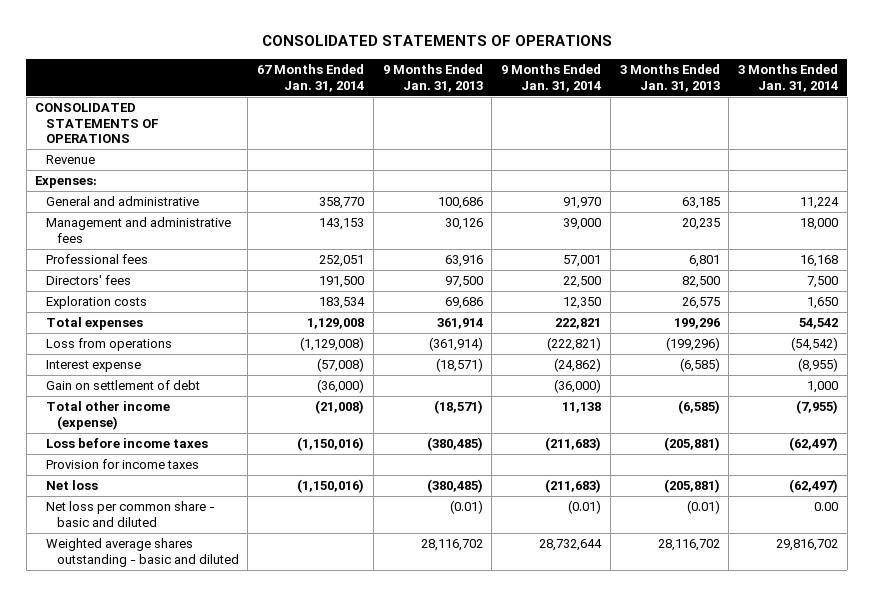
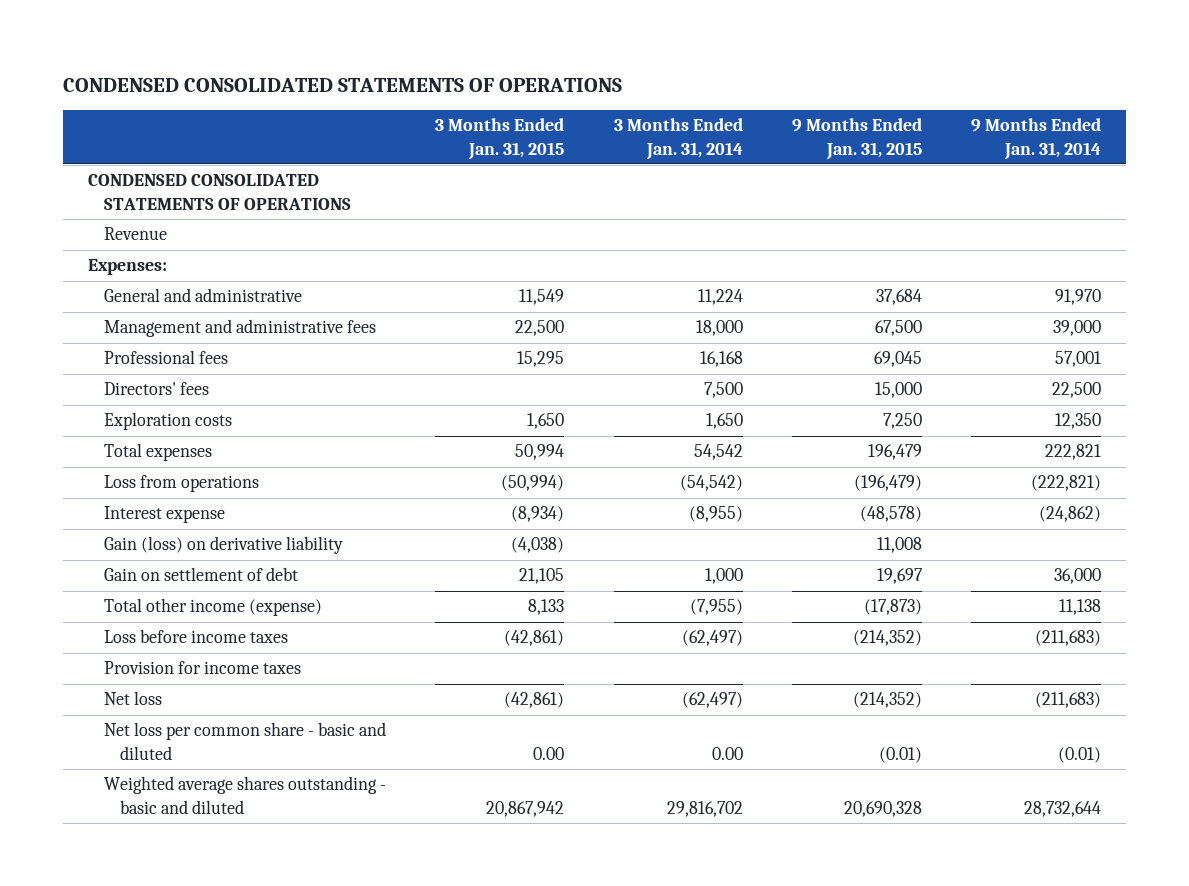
- CONSOLIDATED STATEMENTS OF OPERATIONS
+ CONDENSED CONSOLIDATED STATEMENTS OF OPERATIONS
- | 67 Months Ended Jan. 31, 2014 | 9 Months Ended Jan. 31, 2013 | 9 Months Ended Jan. 31, 2014 | 3 Months Ended Jan. 31, 2013 | 3 Months Ended Jan. 31, 2014
+ | 3 Months Ended Jan. 31, 2015 | 3 Months Ended Jan. 31, 2014 | 9 Months Ended Jan. 31, 2015 | 9 Months Ended Jan. 31, 2014
- CONSOLIDATED STATEMENTS OF OPERATIONS
+ CONDENSED CONSOLIDATED STATEMENTS OF OPERATIONS
- Gain on settlement of debt | (36,000) | | (36,000) | | 1,000
+ Gain (loss) on derivative liability | (4,038) | | 11,008 |
+ Gain on settlement of debt | 21,105 | 1,000 | 19,697 | 36,000

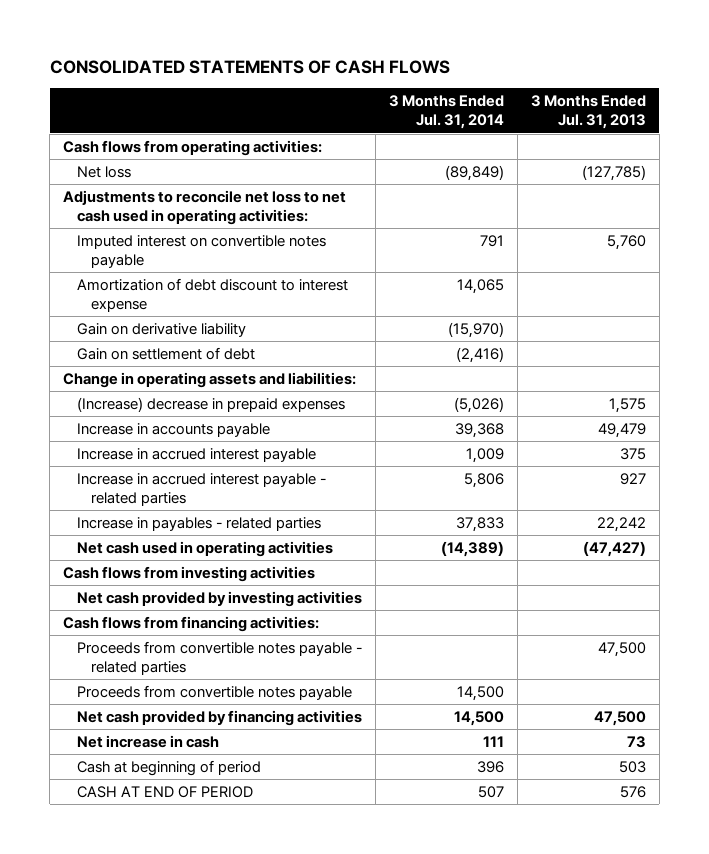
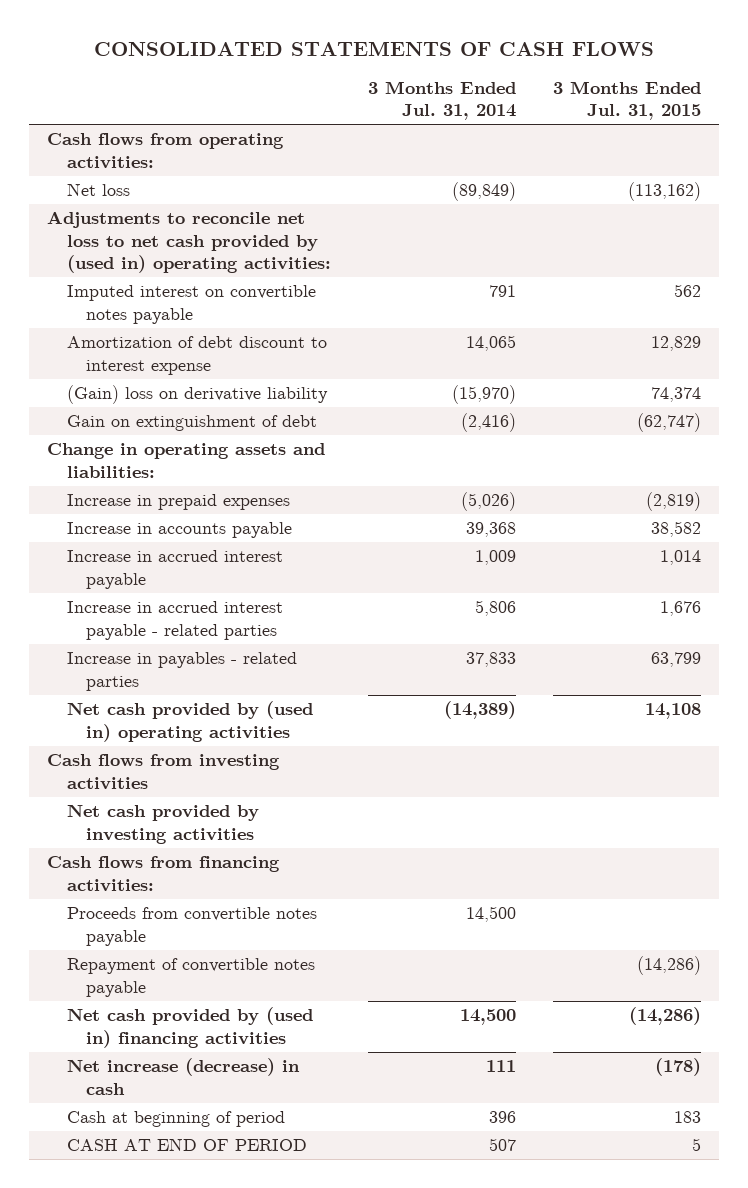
- | 3 Months Ended Jul. 31, 2014 | 3 Months Ended Jul. 31, 2013
+ | 3 Months Ended Jul. 31, 2014 | 3 Months Ended Jul. 31, 2015
- Adjustments to reconcile net loss to net cash used in operating activities:
+ Adjustments to reconcile net loss to net cash provided by (used in) operating activities:
- Gain on derivative liability | (15,970) |
- Gain on settlement of debt | (2,416) |
+ (Gain) loss on derivative liability | (15,970) | 74,374
+ Gain on extinguishment of debt | (2,416) | (62,747)
- (Increase) decrease in prepaid expenses | (5,026) | 1,575
+ Increase in prepaid expenses | (5,026) | (2,819)
- Net cash used in operating activities | (14,389) | (47,427)
+ Net cash provided by (used in) operating activities | (14,389) | 14,108
- Proceeds from convertible notes payable - related parties | | 47,500
- Net cash provided by financing activities | 14,500 | 47,500
- Net increase in cash | 111 | 73
+ Repayment of convertible notes payable | | (14,286)
+ Net cash provided by (used in) financing activities | 14,500 | (14,286)
+ Net increase (decrease) in cash | 111 | (178)

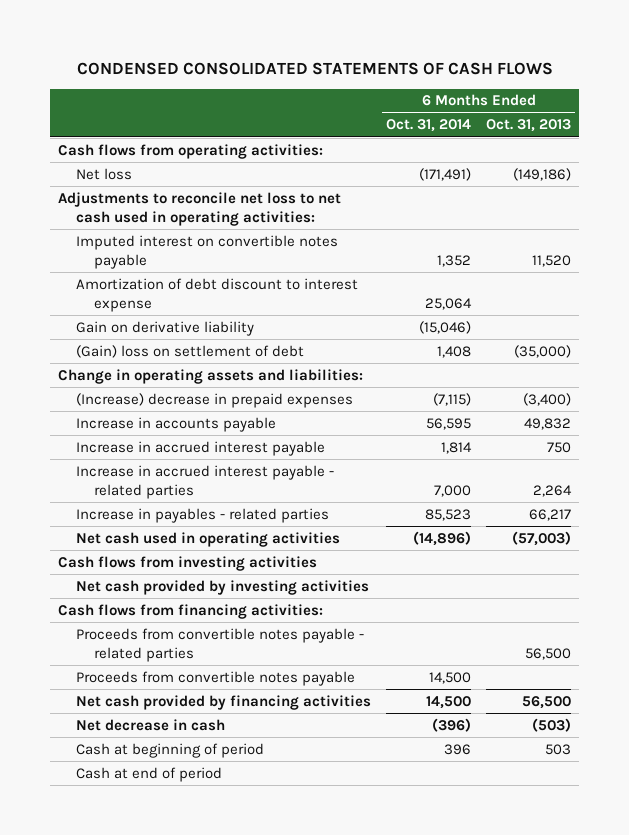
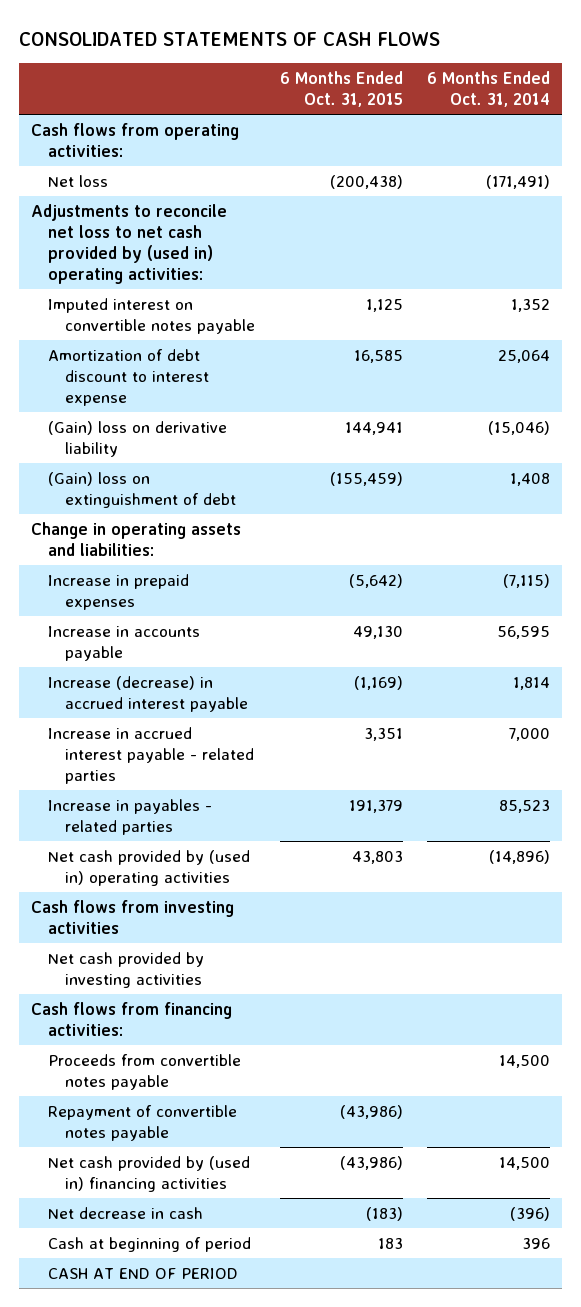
- CONDENSED CONSOLIDATED STATEMENTS OF CASH FLOWS
+ CONSOLIDATED STATEMENTS OF CASH FLOWS
- | 6 Months Ended Oct. 31, 2014 | 6 Months Ended Oct. 31, 2013
+ | 6 Months Ended Oct. 31, 2015 | 6 Months Ended Oct. 31, 2014
- Adjustments to reconcile net loss to net cash used in operating activities:
+ Adjustments to reconcile net loss to net cash provided by (used in) operating activities:
- Gain on derivative liability | (15,046) |
- (Gain) loss on settlement of debt | 1,408 | (35,000)
+ (Gain) loss on derivative liability | 144,941 | (15,046)
+ (Gain) loss on extinguishment of debt | (155,459) | 1,408
- (Increase) decrease in prepaid expenses | (7,115) | (3,400)
+ Increase in prepaid expenses | (5,642) | (7,115)
- Increase in accrued interest payable | 1,814 | 750
+ Increase (decrease) in accrued interest payable | (1,169) | 1,814
- Net cash used in operating activities | (14,896) | (57,003)
+ Net cash provided by (used in) operating activities | 43,803 | (14,896)
- Proceeds from convertible notes payable - related parties | | 56,500
- Net cash provided by financing activities | 14,500 | 56,500
+ Repayment of convertible notes payable | (43,986) |
+ Net cash provided by (used in) financing activities | (43,986) | 14,500
- Cash at end of period
+ CASH AT END OF PERIOD

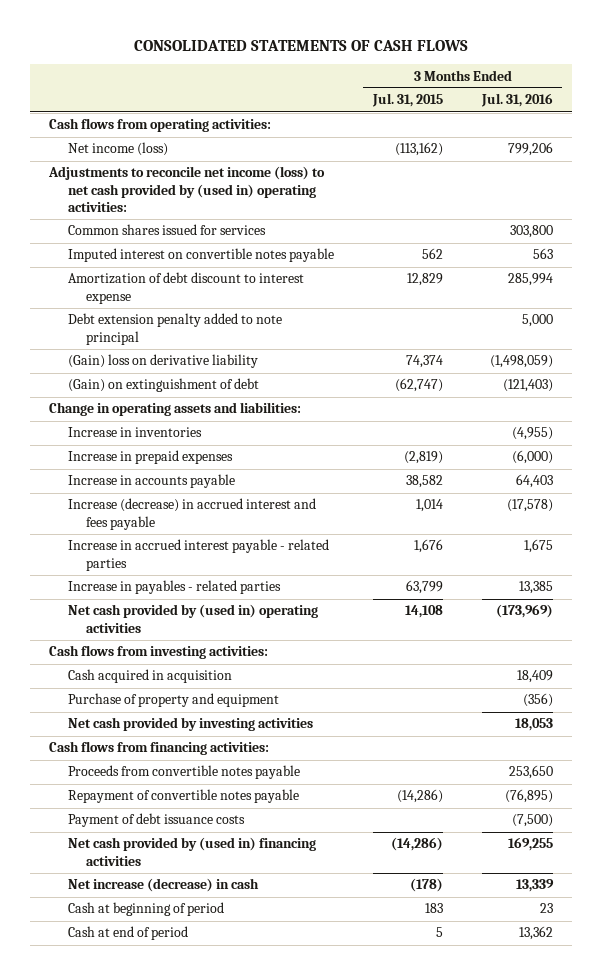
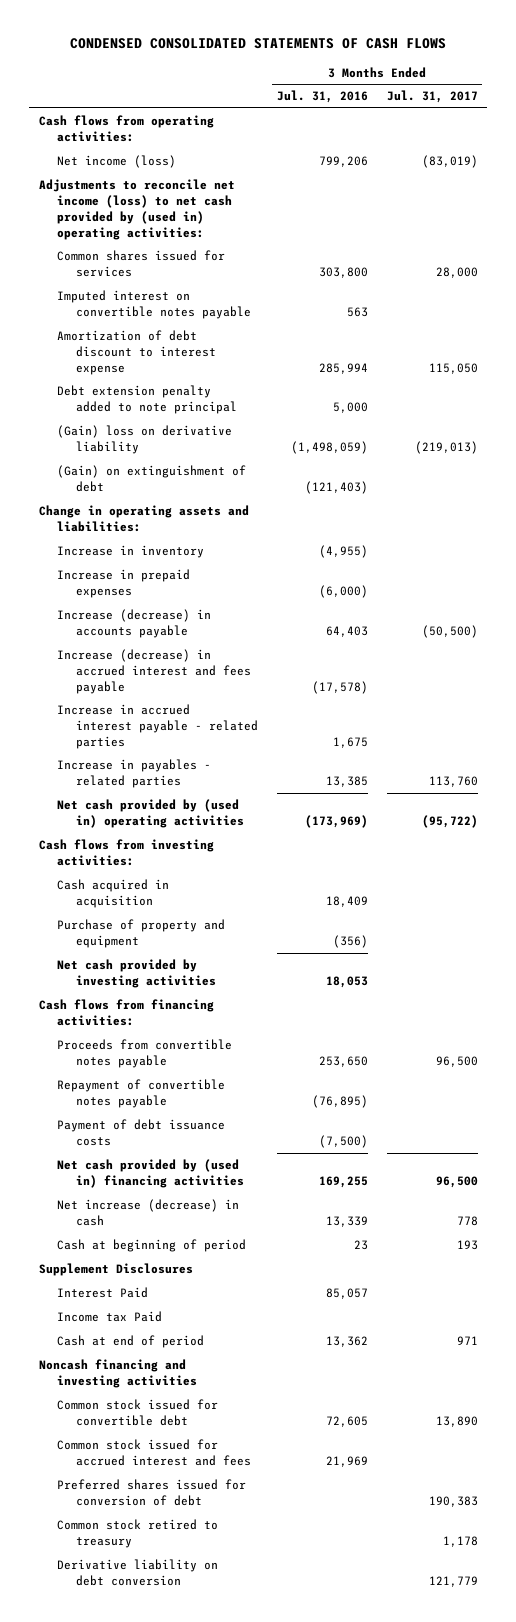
- CONSOLIDATED STATEMENTS OF CASH FLOWS
+ CONDENSED CONSOLIDATED STATEMENTS OF CASH FLOWS
- | 3 Months Ended Jul. 31, 2015 | 3 Months Ended Jul. 31, 2016
+ | 3 Months Ended Jul. 31, 2016 | 3 Months Ended Jul. 31, 2017
- Increase in inventories | | (4,955)
+ Increase in inventory | (4,955) |
- Increase in accounts payable | 38,582 | 64,403
+ Increase (decrease) in accounts payable | 64,403 | (50,500)
+ Supplement Disclosures
+ Interest Paid | 85,057 |
+ Income tax Paid
+ Noncash financing and investing activities
+ Common stock issued for convertible debt | 72,605 | 13,890
+ Common stock issued for accrued interest and fees | 21,969 |
+ Preferred shares issued for conversion of debt | | 190,383
+ Common stock retired to treasury | | 1,178
+ Derivative liability on debt conversion | | 121,779

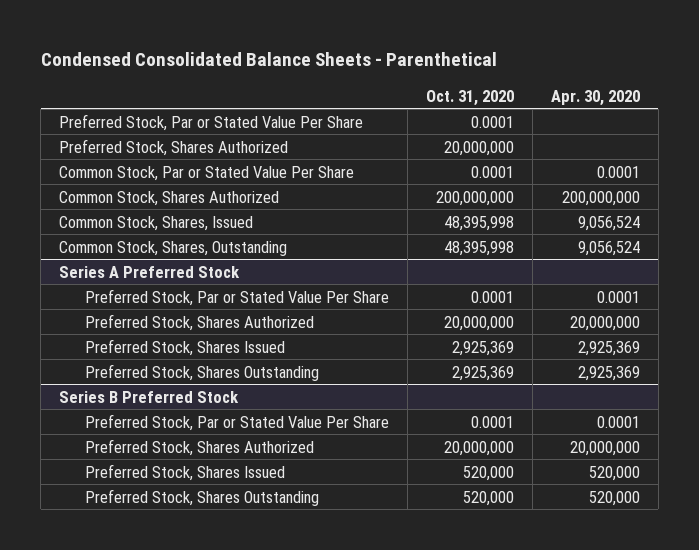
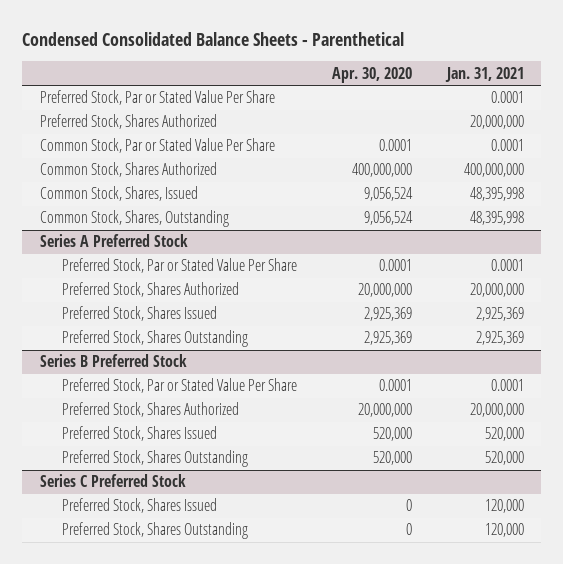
- | Oct. 31, 2020 | Apr. 30, 2020
+ | Apr. 30, 2020 | Jan. 31, 2021
- Common Stock, Shares Authorized | 200,000,000 | 200,000,000
+ Common Stock, Shares Authorized | 400,000,000 | 400,000,000
+ Series C Preferred Stock
+ Preferred Stock, Shares Issued | 0 | 120,000
+ Preferred Stock, Shares Outstanding | 0 | 120,000

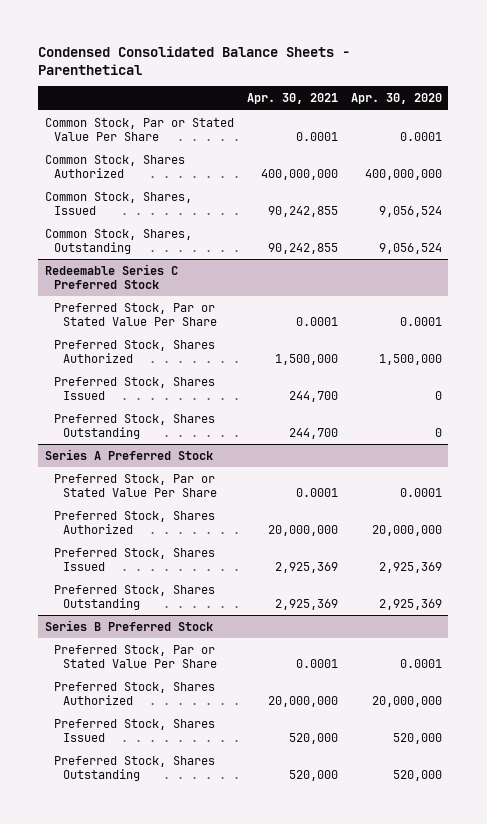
- | Apr. 30, 2020 | Jan. 31, 2021
+ | Apr. 30, 2021 | Apr. 30, 2020
- Preferred Stock, Par or Stated Value Per Share | | 0.0001
- Preferred Stock, Shares Authorized | | 20,000,000
+ Redeemable Series C Preferred Stock
+ Preferred Stock, Par or Stated Value Per Share | 0.0001 | 0.0001
+ Preferred Stock, Shares Authorized | 1,500,000 | 1,500,000
+ Preferred Stock, Shares Issued | 244,700 | 0
+ Preferred Stock, Shares Outstanding | 244,700 | 0
- Series C Preferred Stock
- Preferred Stock, Shares Issued | 0 | 120,000
- Preferred Stock, Shares Outstanding | 0 | 120,000

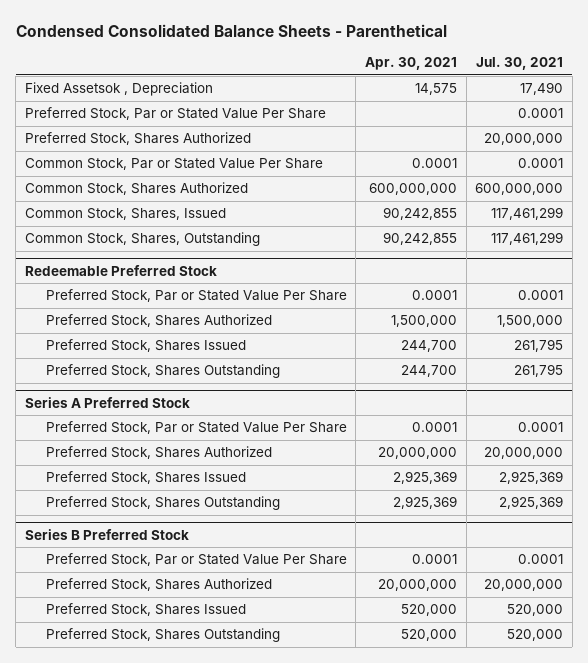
- | Apr. 30, 2021 | Apr. 30, 2020
+ | Apr. 30, 2021 | Jul. 30, 2021
+ Fixed Assetsok , Depreciation | 14,575 | 17,490
+ Preferred Stock, Par or Stated Value Per Share | | 0.0001
+ Preferred Stock, Shares Authorized | | 20,000,000
- Common Stock, Shares Authorized | 400,000,000 | 400,000,000
+ Common Stock, Shares Authorized | 600,000,000 | 600,000,000
- Redeemable Series C Preferred Stock
+ Redeemable Preferred Stock

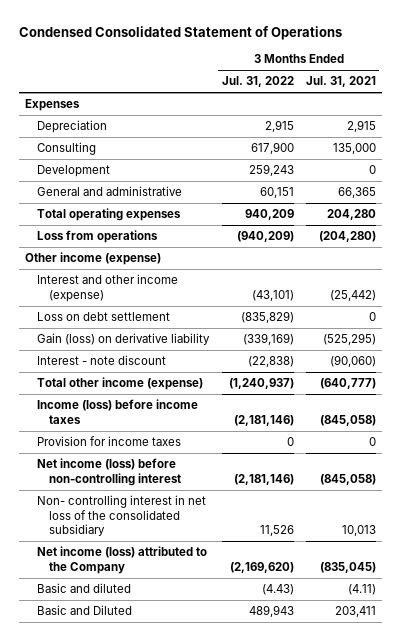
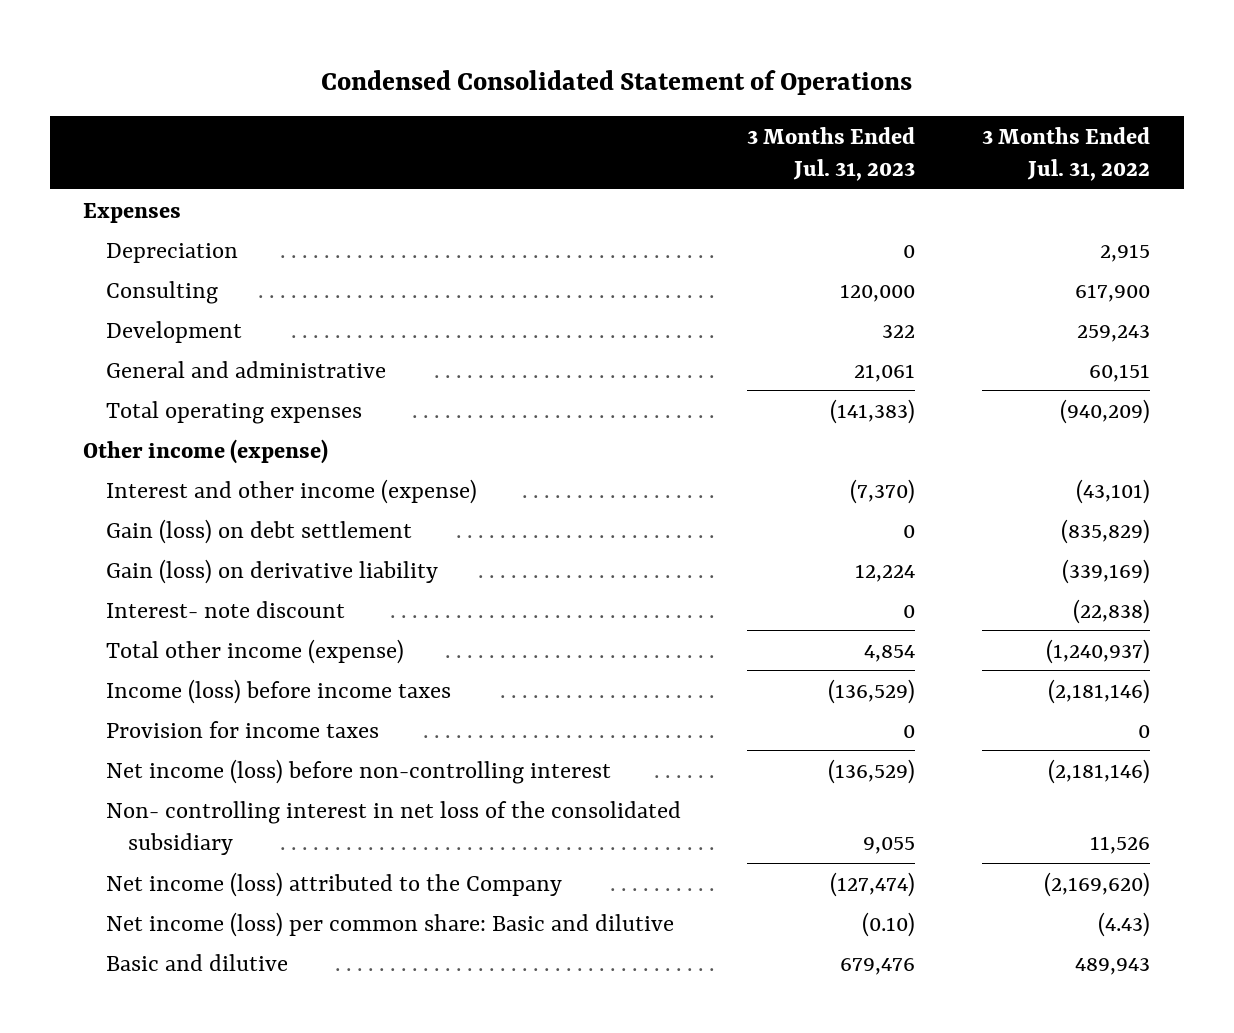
- | 3 Months Ended Jul. 31, 2022 | 3 Months Ended Jul. 31, 2021
+ | 3 Months Ended Jul. 31, 2023 | 3 Months Ended Jul. 31, 2022
- Total operating expenses | 940,209 | 204,280
- Loss from operations | (940,209) | (204,280)
+ Total operating expenses | (141,383) | (940,209)
- Loss on debt settlement | (835,829) | 0
+ Gain (loss) on debt settlement | 0 | (835,829)
- Interest - note discount | (22,838) | (90,060)
+ Interest- note discount | 0 | (22,838)
- Basic and diluted | (4.43) | (4.11)
- Basic and Diluted | 489,943 | 203,411
+ Net income (loss) per common share: Basic and dilutive | (0.10) | (4.43)
+ Basic and dilutive | 679,476 | 489,943

